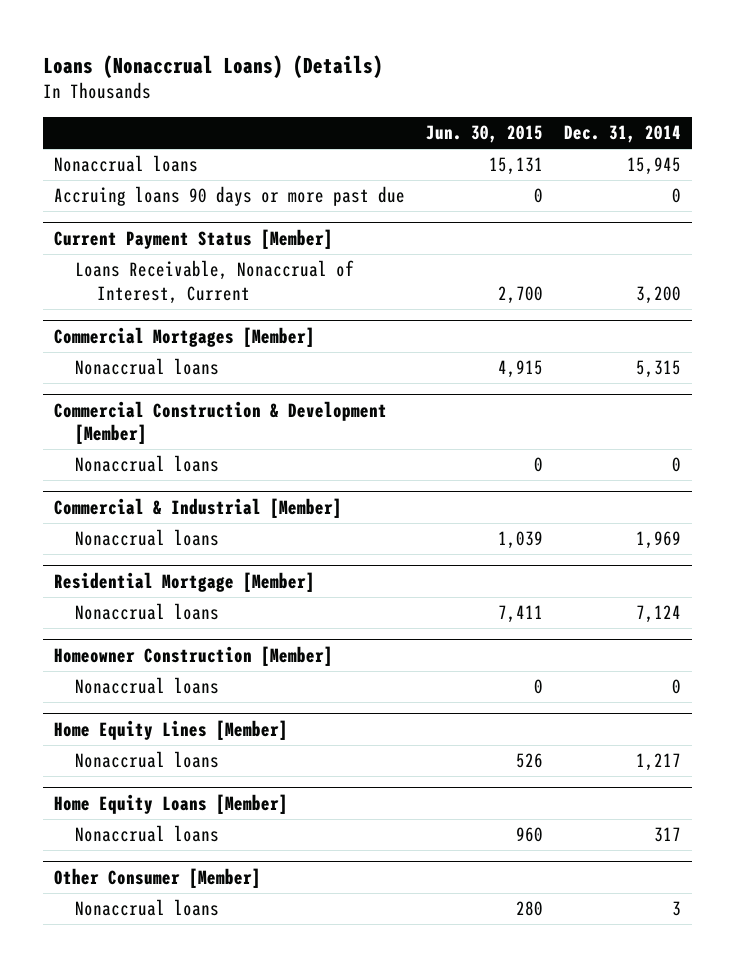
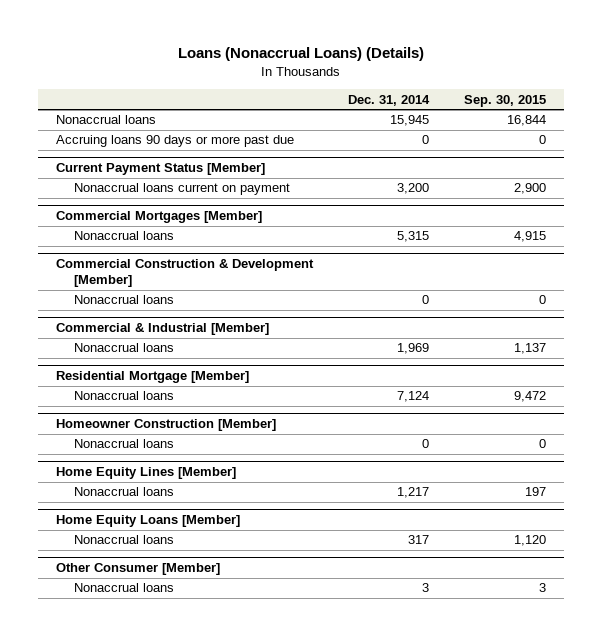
- | Jun. 30, 2015 | Dec. 31, 2014
+ | Dec. 31, 2014 | Sep. 30, 2015
@ Current Payment Status [Member]
- Loans Receivable, Nonaccrual of Interest, Current | 2,700 | 3,200
+ Nonaccrual loans current on payment | 3,200 | 2,900

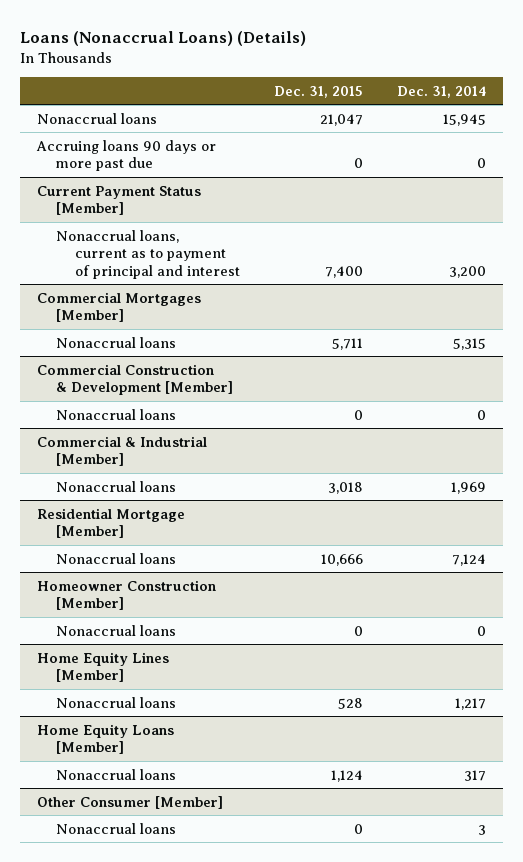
- | Dec. 31, 2014 | Sep. 30, 2015
+ | Dec. 31, 2015 | Dec. 31, 2014
@ Current Payment Status [Member]
- Nonaccrual loans current on payment | 3,200 | 2,900
+ Nonaccrual loans, current as to payment of principal and interest | 7,400 | 3,200

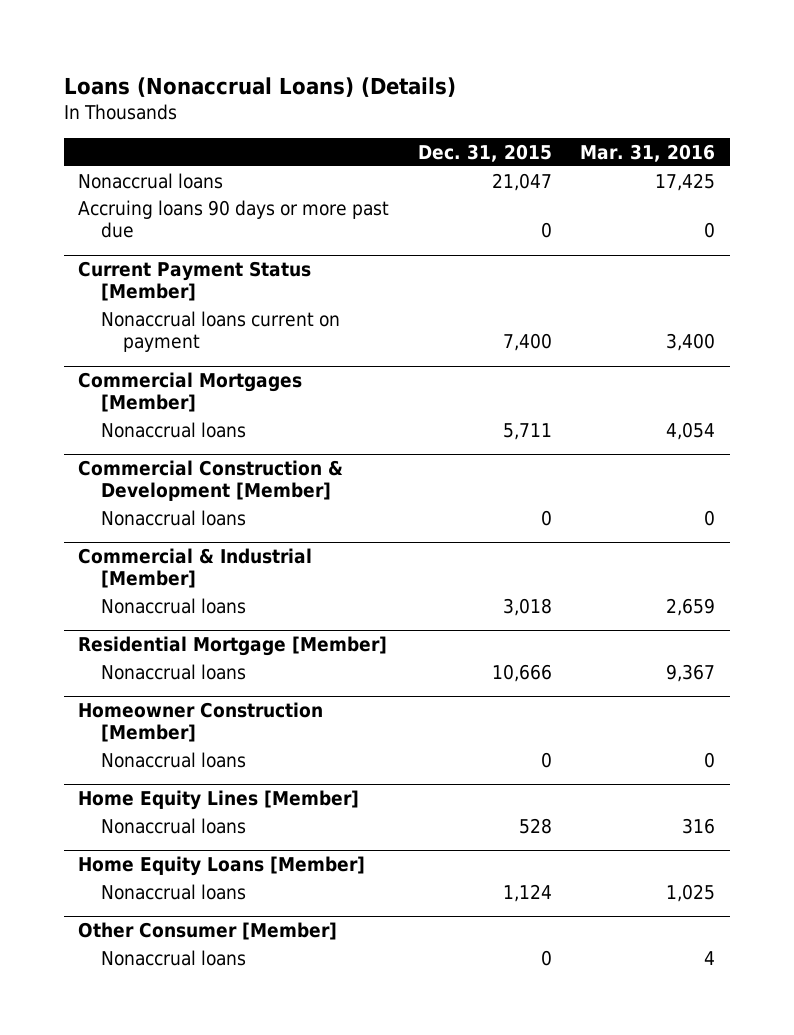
- | Dec. 31, 2015 | Dec. 31, 2014
+ | Dec. 31, 2015 | Mar. 31, 2016
@ Current Payment Status [Member]
- Nonaccrual loans, current as to payment of principal and interest | 7,400 | 3,200
+ Nonaccrual loans current on payment | 7,400 | 3,400

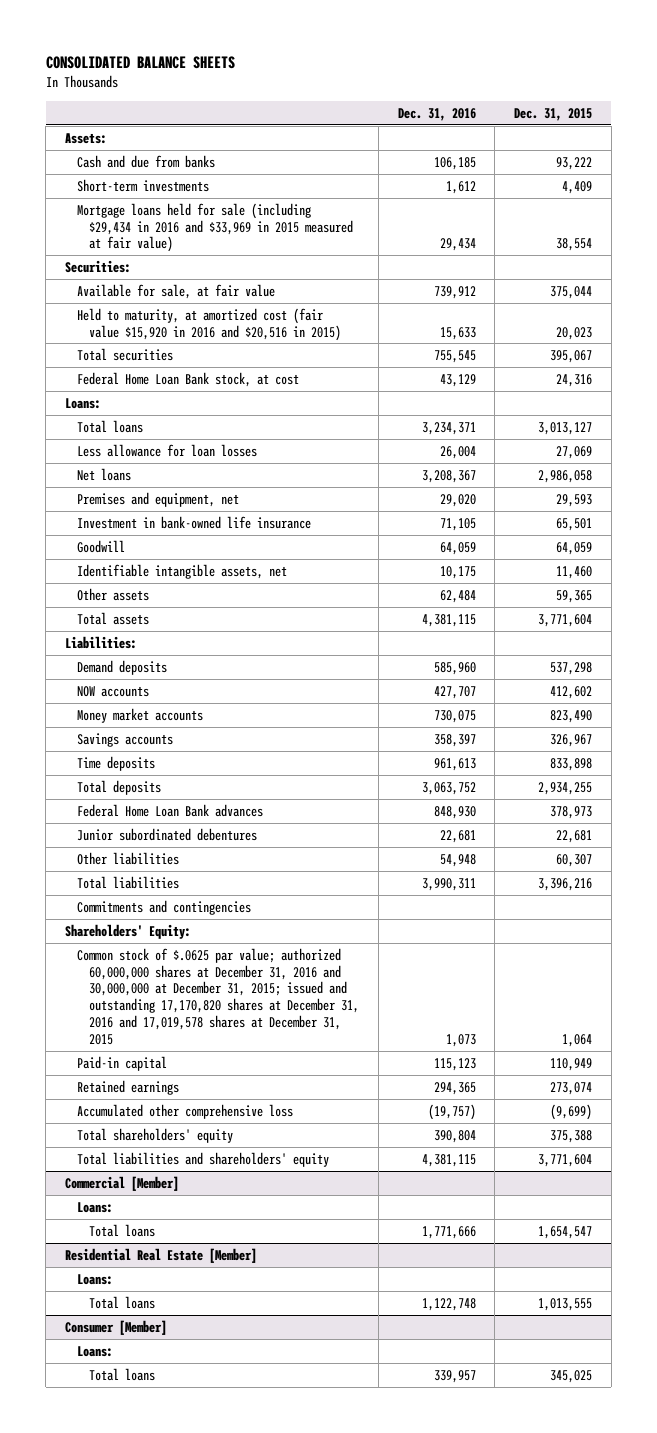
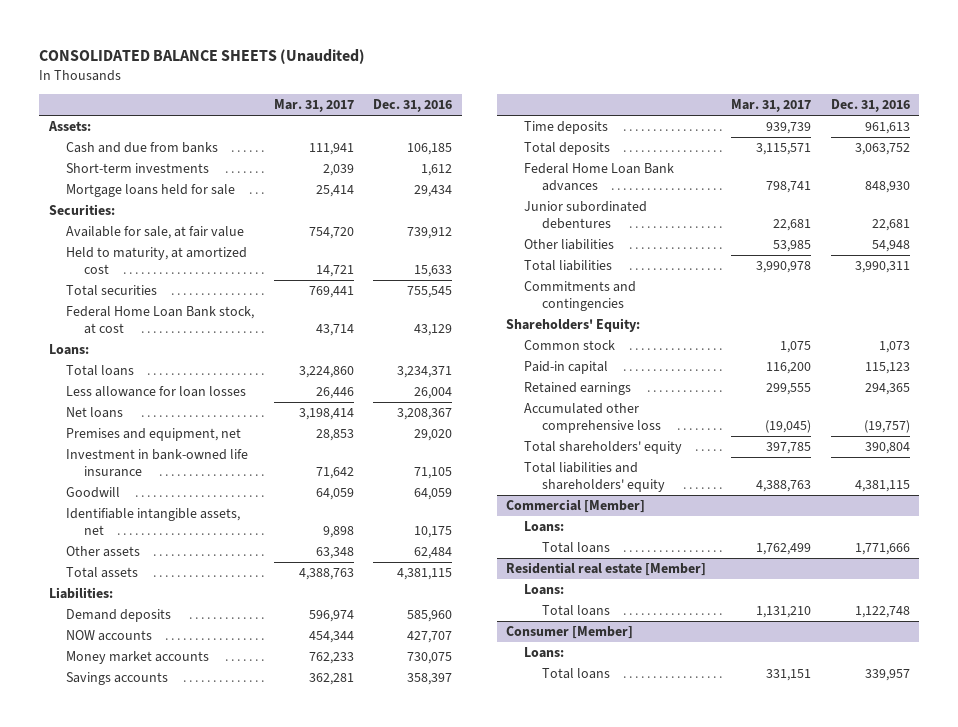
- CONSOLIDATED BALANCE SHEETS
+ CONSOLIDATED BALANCE SHEETS (Unaudited)
- | Dec. 31, 2016 | Dec. 31, 2015
+ | Mar. 31, 2017 | Dec. 31, 2016
- Mortgage loans held for sale (including $29,434 in 2016 and $33,969 in 2015 measured at fair value) | 29,434 | 38,554
+ Mortgage loans held for sale | 25,414 | 29,434
- Held to maturity, at amortized cost (fair value $15,920 in 2016 and $20,516 in 2015) | 15,633 | 20,023
+ Held to maturity, at amortized cost | 14,721 | 15,633
- Common stock of $.0625 par value; authorized 60,000,000 shares at December 31, 2016 and 30,000,000 at December 31, 2015; issued and outstanding 17,170,820 shares at December 31, 2016 and 17,019,578 shares at December 31, 2015 | 1,073 | 1,064
+ Common stock | 1,075 | 1,073
- Residential Real Estate [Member]
+ Residential real estate [Member]

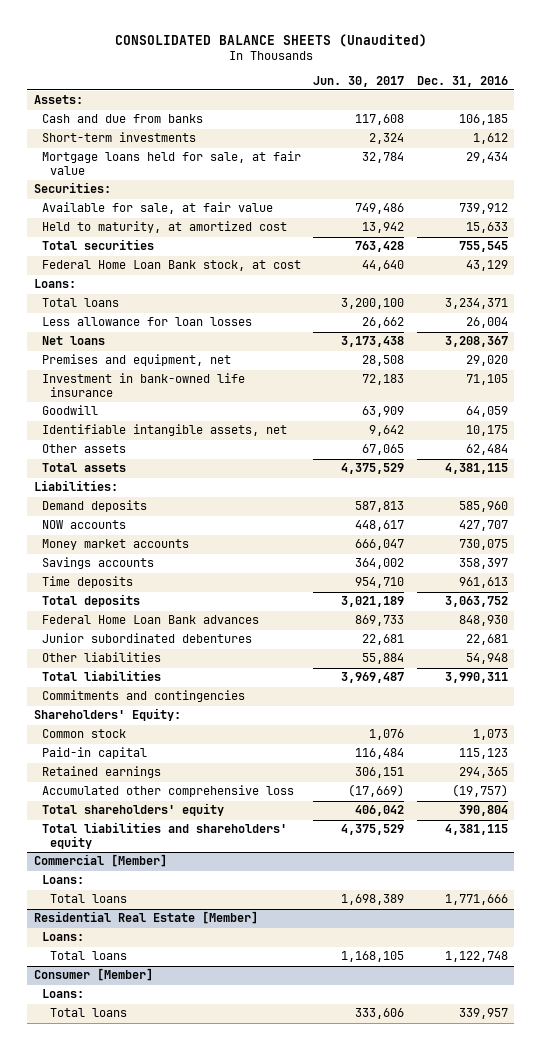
- | Mar. 31, 2017 | Dec. 31, 2016
+ | Jun. 30, 2017 | Dec. 31, 2016
- Mortgage loans held for sale | 25,414 | 29,434
+ Mortgage loans held for sale, at fair value | 32,784 | 29,434
- Residential real estate [Member]
+ Residential Real Estate [Member]

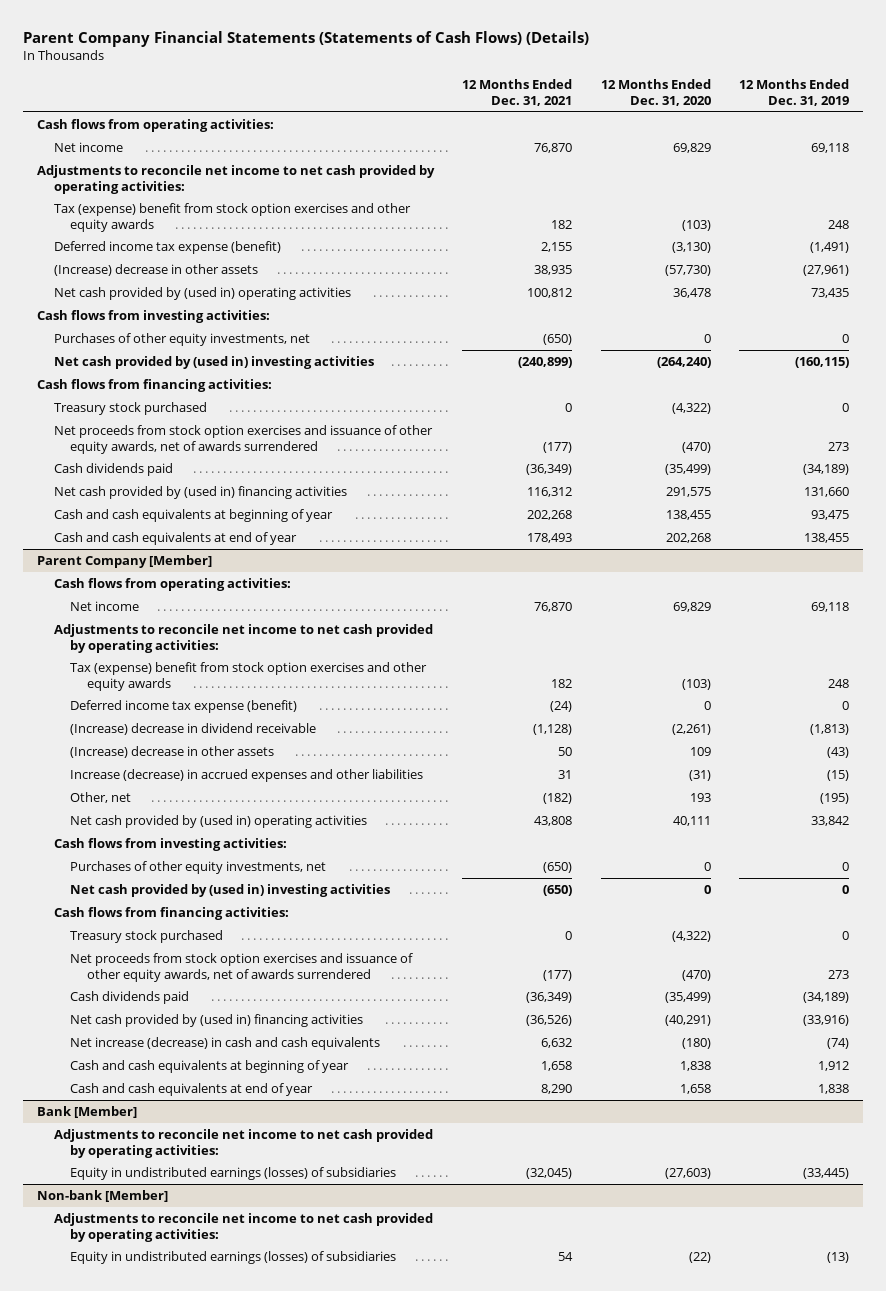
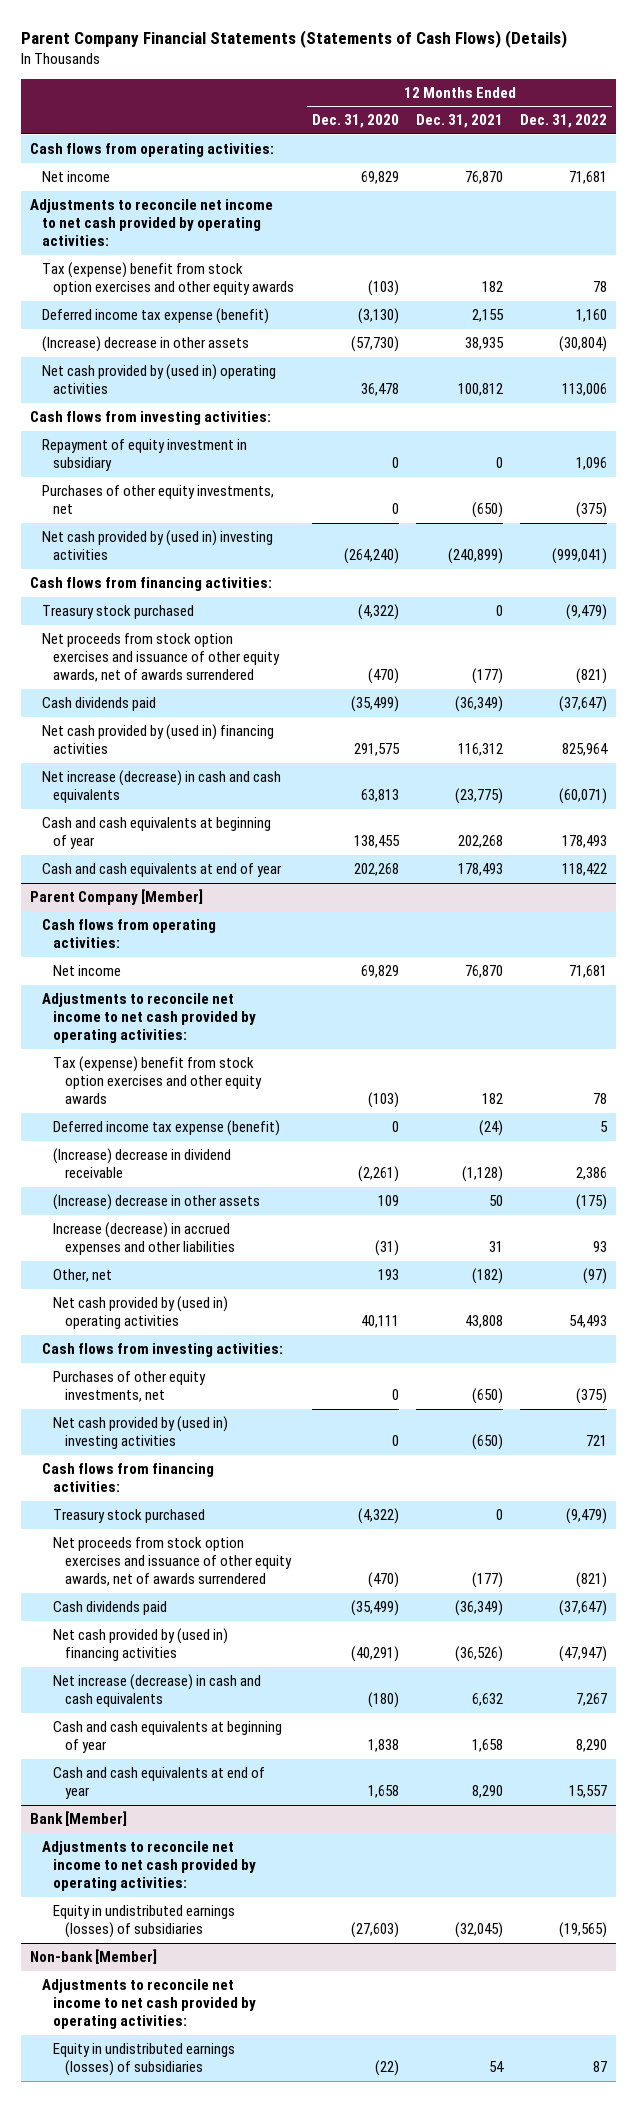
- | 12 Months Ended Dec. 31, 2021 | 12 Months Ended Dec. 31, 2020 | 12 Months Ended Dec. 31, 2019
+ | 12 Months Ended Dec. 31, 2020 | 12 Months Ended Dec. 31, 2021 | 12 Months Ended Dec. 31, 2022
+ Repayment of equity investment in subsidiary | 0 | 0 | 1,096
+ Net increase (decrease) in cash and cash equivalents | 63,813 | (23,775) | (60,071)

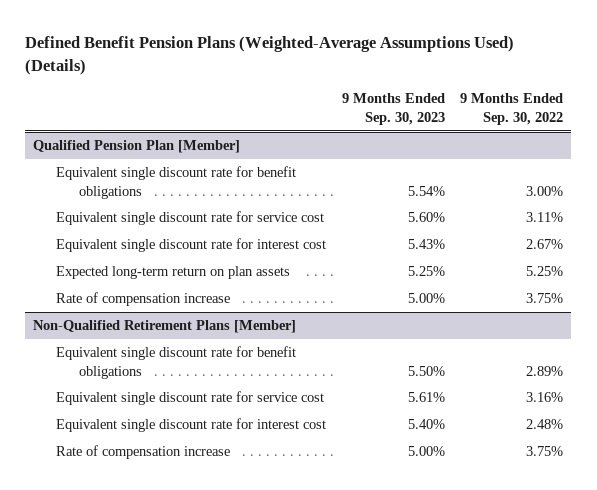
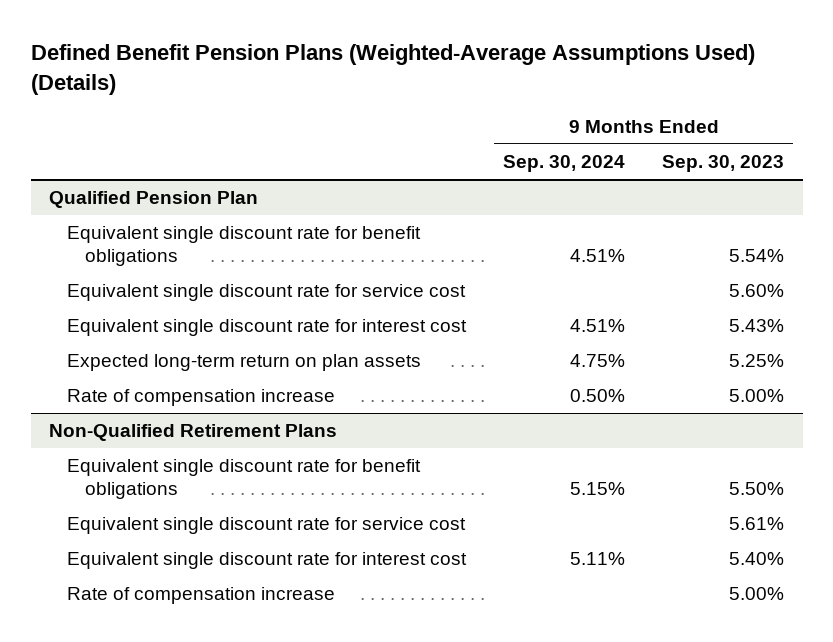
- | 9 Months Ended Sep. 30, 2023 | 9 Months Ended Sep. 30, 2022
+ | 9 Months Ended Sep. 30, 2024 | 9 Months Ended Sep. 30, 2023
- Qualified Pension Plan [Member]
+ Qualified Pension Plan
- Non-Qualified Retirement Plans [Member]
+ Non-Qualified Retirement Plans

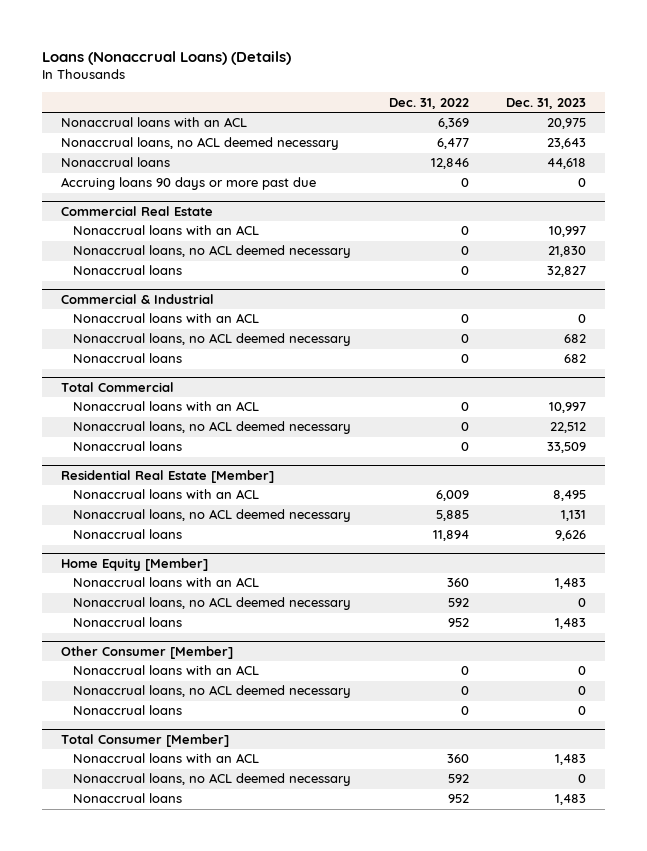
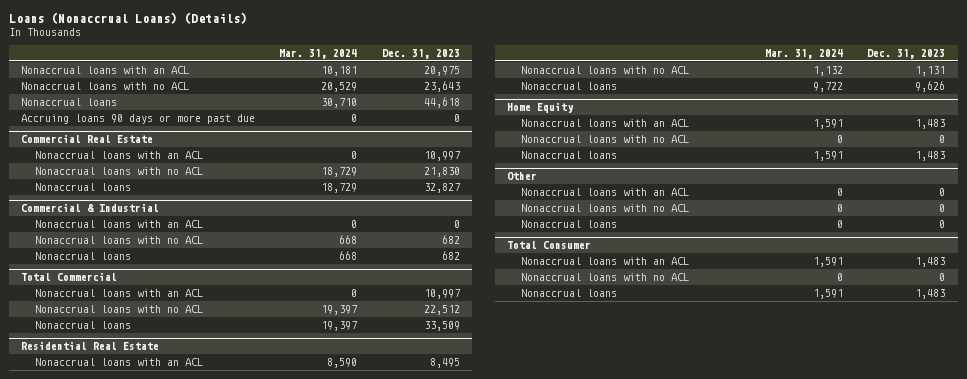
- | Dec. 31, 2022 | Dec. 31, 2023
+ | Mar. 31, 2024 | Dec. 31, 2023
- Nonaccrual loans, no ACL deemed necessary | 6,477 | 23,643
+ Nonaccrual loans with no ACL | 20,529 | 23,643
@ Commercial Real Estate
- Nonaccrual loans, no ACL deemed necessary | 0 | 21,830
+ Nonaccrual loans with no ACL | 18,729 | 21,830
@ Commercial & Industrial
- Nonaccrual loans, no ACL deemed necessary | 0 | 682
+ Nonaccrual loans with no ACL | 668 | 682
@ Total Commercial
- Nonaccrual loans, no ACL deemed necessary | 0 | 22,512
+ Nonaccrual loans with no ACL | 19,397 | 22,512
- Residential Real Estate [Member]
+ Residential Real Estate
- Nonaccrual loans, no ACL deemed necessary | 5,885 | 1,131
+ Nonaccrual loans with no ACL | 1,132 | 1,131
- Home Equity [Member]
+ Home Equity
- Nonaccrual loans, no ACL deemed necessary | 592 | 0
+ Nonaccrual loans with no ACL | 0 | 0
- Other Consumer [Member]
+ Other
- Nonaccrual loans, no ACL deemed necessary | 0 | 0
+ Nonaccrual loans with no ACL | 0 | 0
- Total Consumer [Member]
+ Total Consumer
- Nonaccrual loans, no ACL deemed necessary | 592 | 0
+ Nonaccrual loans with no ACL | 0 | 0

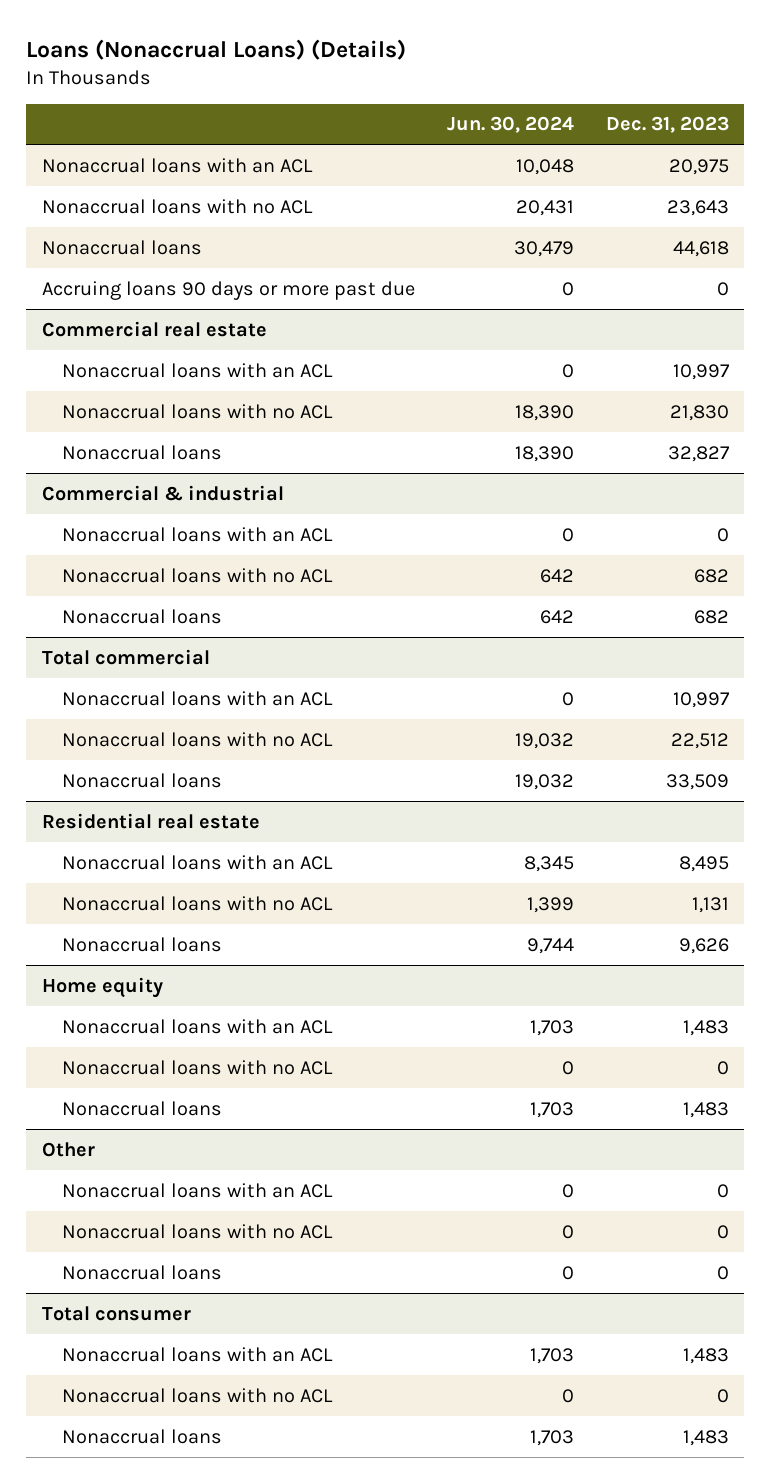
- | Mar. 31, 2024 | Dec. 31, 2023
+ | Jun. 30, 2024 | Dec. 31, 2023
- Commercial Real Estate
+ Commercial real estate
- Commercial & Industrial
+ Commercial & industrial
- Total Commercial
+ Total commercial
- Residential Real Estate
+ Residential real estate
- Home Equity
+ Home equity
- Total Consumer
+ Total consumer

